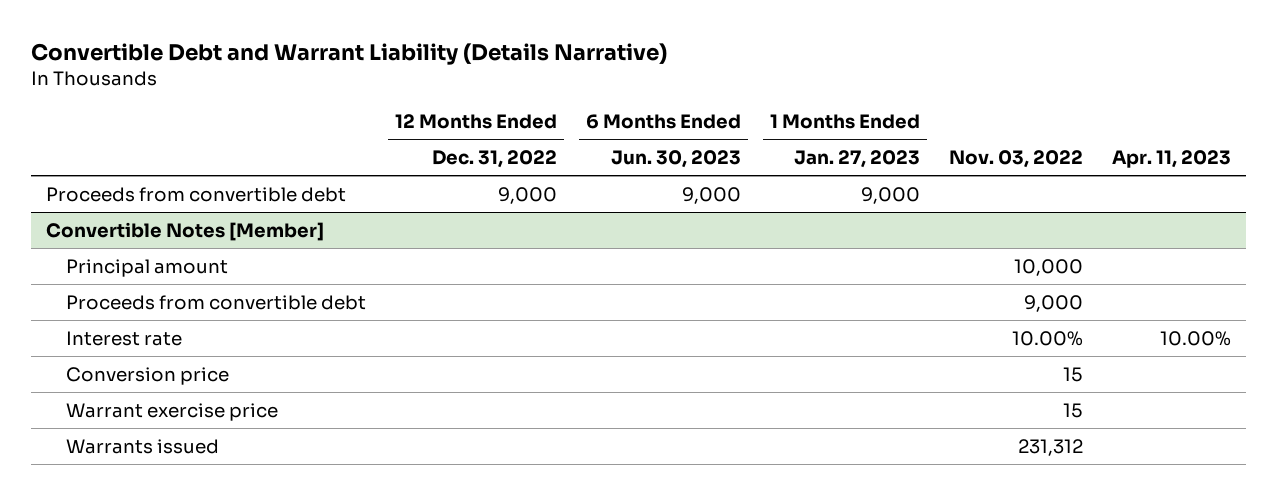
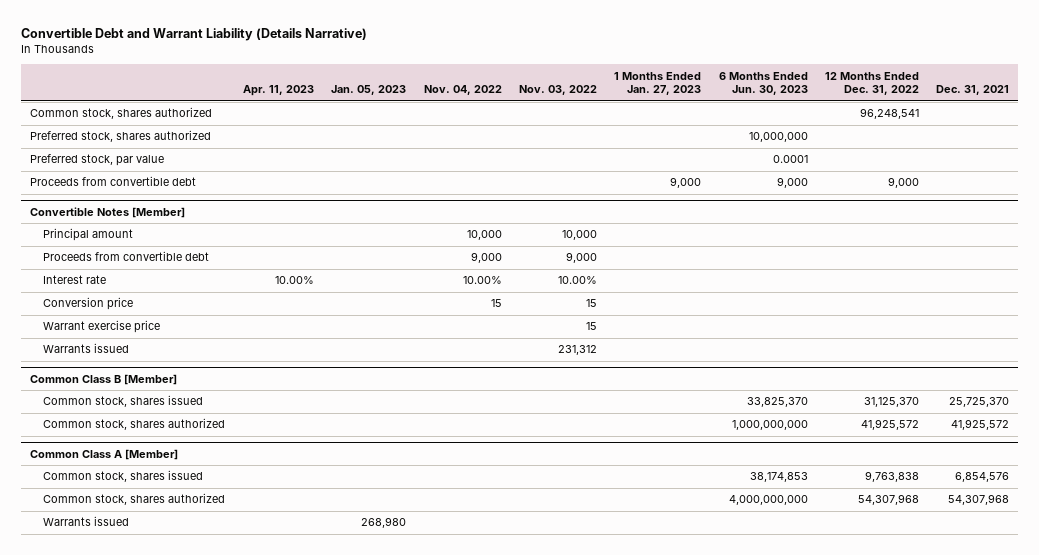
- | 12 Months Ended Dec. 31, 2022 | 6 Months Ended Jun. 30, 2023 | 1 Months Ended Jan. 27, 2023 | Nov. 03, 2022 | Apr. 11, 2023
+ | Apr. 11, 2023 | Jan. 05, 2023 | Nov. 04, 2022 | Nov. 03, 2022 | 1 Months Ended Jan. 27, 2023 | 6 Months Ended Jun. 30, 2023 | 12 Months Ended Dec. 31, 2022 | Dec. 31, 2021
+ Common stock, shares authorized | | | | | | | 96,248,541 |
+ Preferred stock, shares authorized | | | | | | 10,000,000 | |
+ Preferred stock, par value | | | | | | 0.0001 | |
+ Common Class B [Member]
+ Common stock, shares issued | | | | | | 33,825,370 | 31,125,370 | 25,725,370
+ Common stock, shares authorized | | | | | | 1,000,000,000 | 41,925,572 | 41,925,572
+ Common Class A [Member]
+ Common stock, shares issued | | | | | | 38,174,853 | 9,763,838 | 6,854,576
+ Common stock, shares authorized | | | | | | 4,000,000,000 | 54,307,968 | 54,307,968
+ Warrants issued | | 268,980 | | | | | |

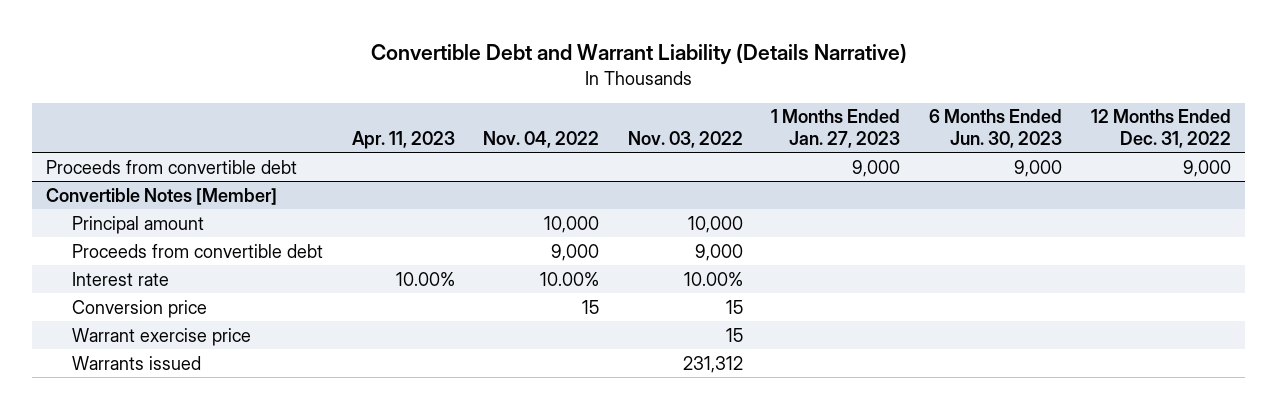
- | Apr. 11, 2023 | Jan. 05, 2023 | Nov. 04, 2022 | Nov. 03, 2022 | 1 Months Ended Jan. 27, 2023 | 6 Months Ended Jun. 30, 2023 | 12 Months Ended Dec. 31, 2022 | Dec. 31, 2021
+ | Apr. 11, 2023 | Nov. 04, 2022 | Nov. 03, 2022 | 1 Months Ended Jan. 27, 2023 | 6 Months Ended Jun. 30, 2023 | 12 Months Ended Dec. 31, 2022
- Common stock, shares authorized | | | | | | | 96,248,541 |
- Preferred stock, shares authorized | | | | | | 10,000,000 | |
- Preferred stock, par value | | | | | | 0.0001 | |
- Common Class B [Member]
- Common stock, shares issued | | | | | | 33,825,370 | 31,125,370 | 25,725,370
- Common stock, shares authorized | | | | | | 1,000,000,000 | 41,925,572 | 41,925,572
- Common Class A [Member]
- Common stock, shares issued | | | | | | 38,174,853 | 9,763,838 | 6,854,576
- Common stock, shares authorized | | | | | | 4,000,000,000 | 54,307,968 | 54,307,968
- Warrants issued | | 268,980 | | | | | |

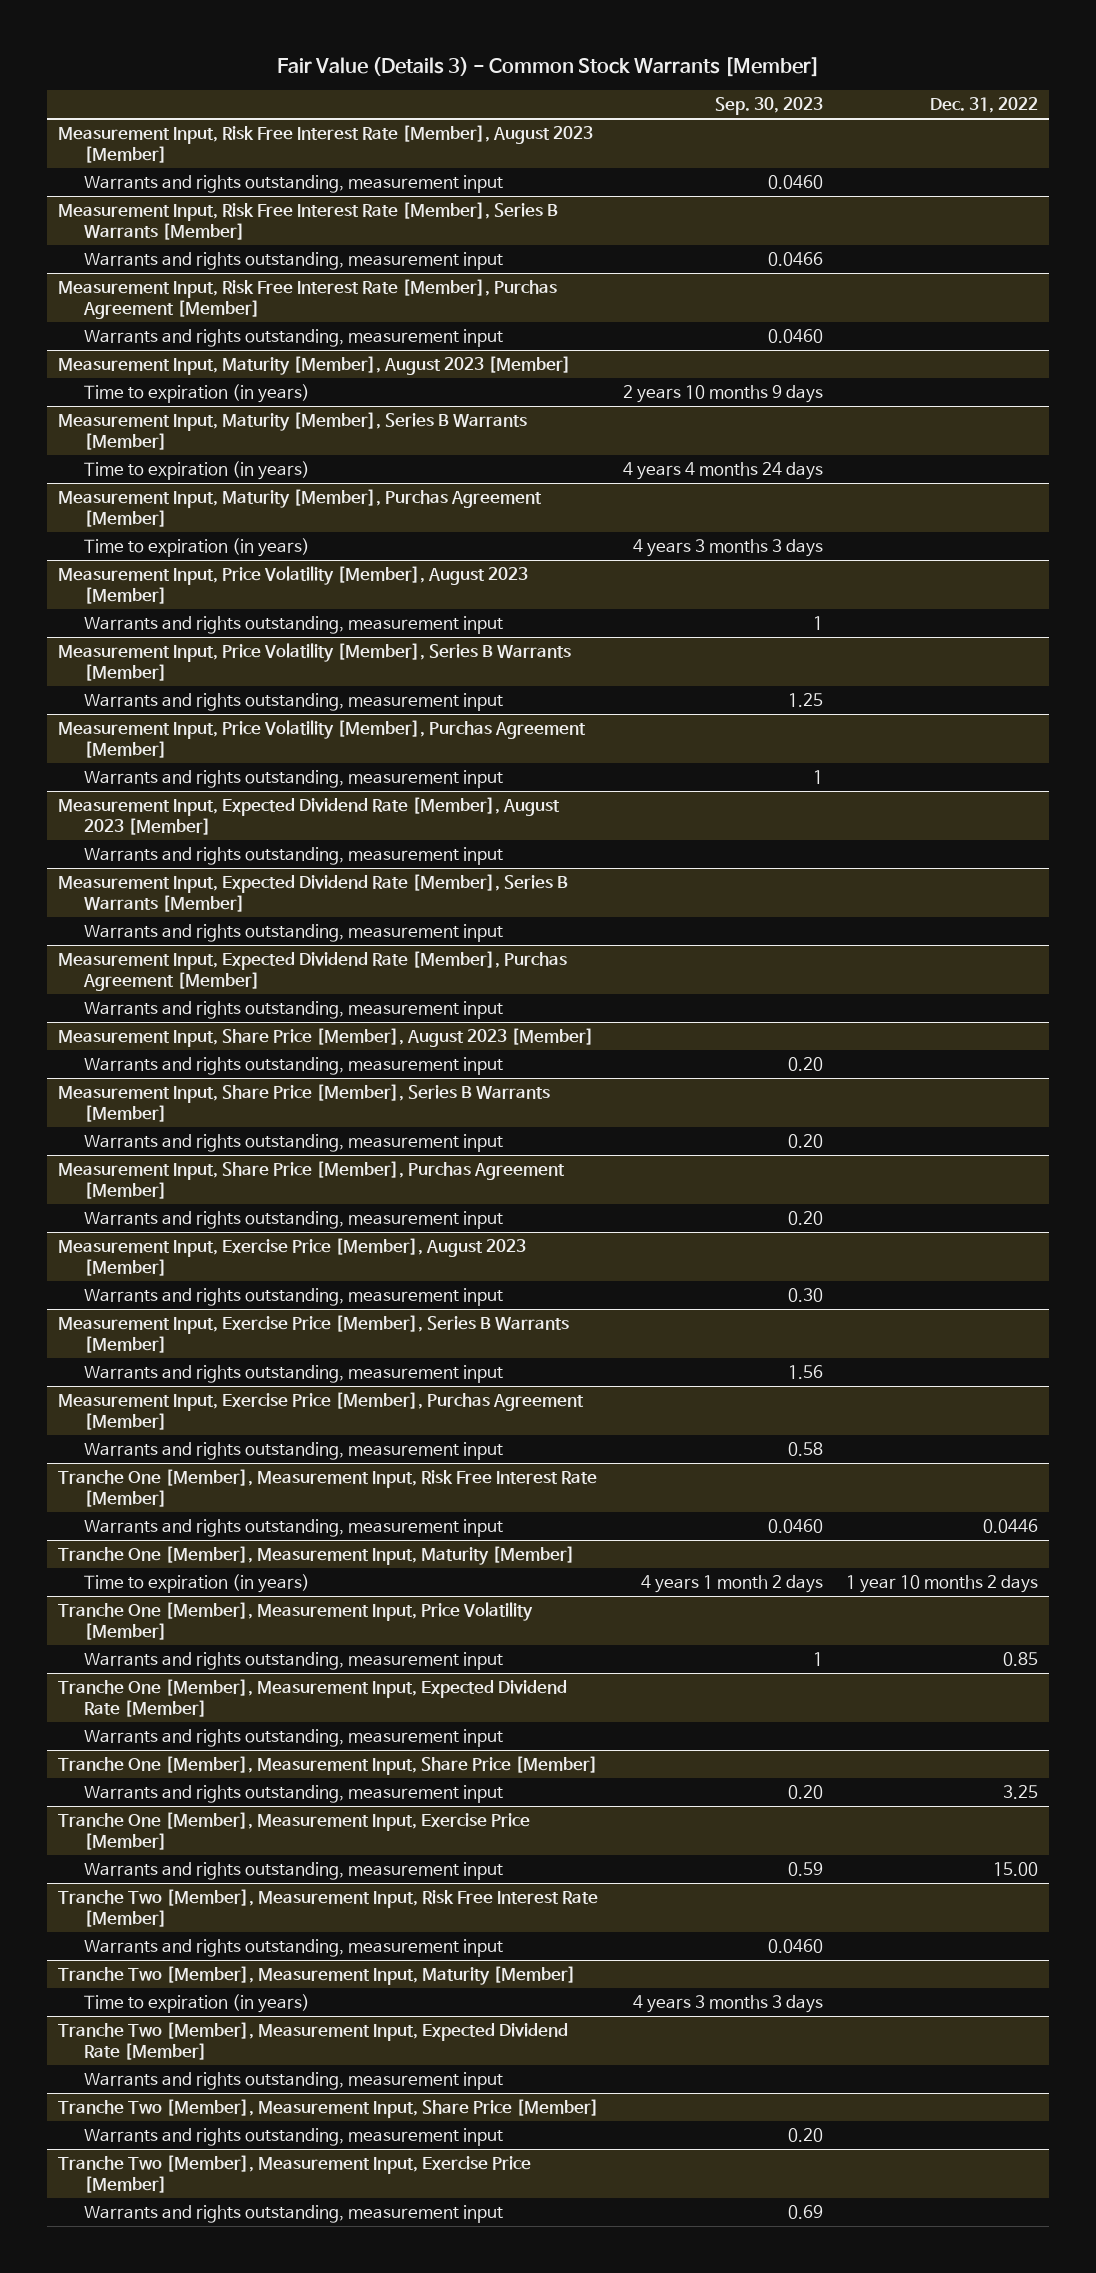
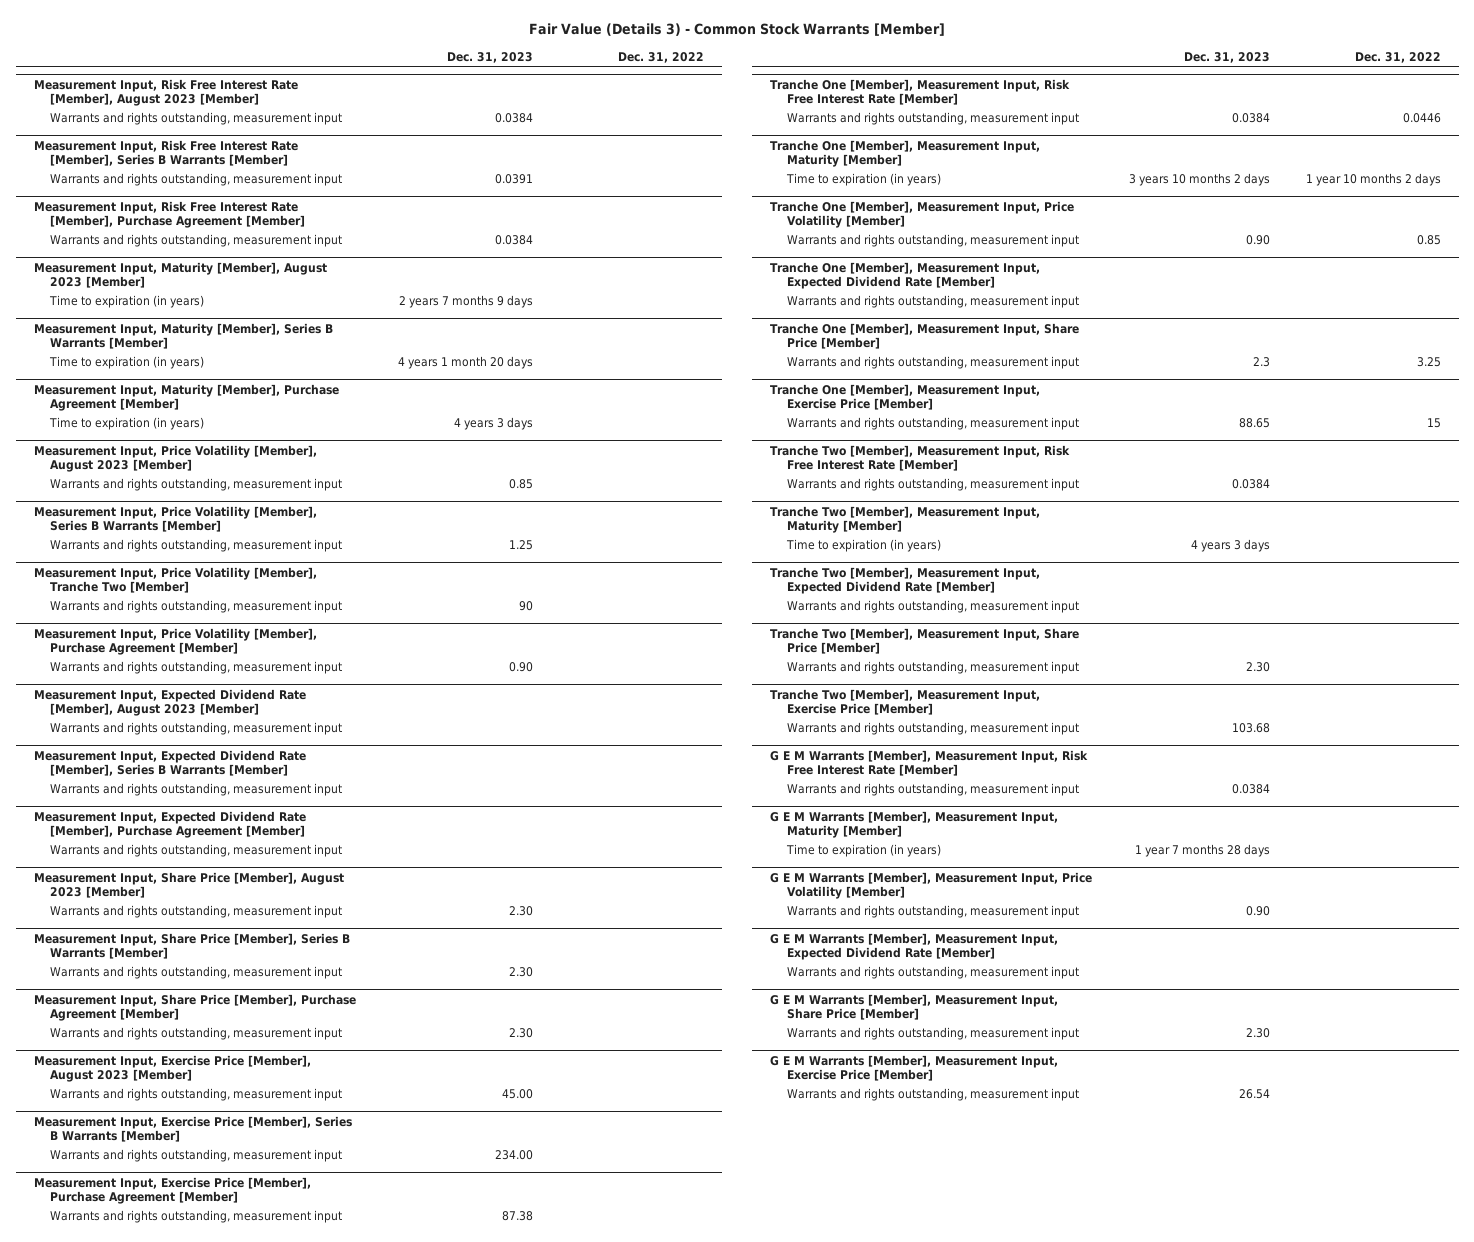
- | Sep. 30, 2023 | Dec. 31, 2022
+ | Dec. 31, 2023 | Dec. 31, 2022
- Measurement Input, Risk Free Interest Rate [Member], Purchas Agreement [Member]
+ Measurement Input, Risk Free Interest Rate [Member], Purchase Agreement [Member]
- Measurement Input, Maturity [Member], Purchas Agreement [Member]
+ Measurement Input, Maturity [Member], Purchase Agreement [Member]
- Measurement Input, Price Volatility [Member], Purchas Agreement [Member]
+ Measurement Input, Price Volatility [Member], Tranche Two [Member]
+ Warrants and rights outstanding, measurement input | 90 |
+ Measurement Input, Price Volatility [Member], Purchase Agreement [Member]
- Measurement Input, Expected Dividend Rate [Member], Purchas Agreement [Member]
+ Measurement Input, Expected Dividend Rate [Member], Purchase Agreement [Member]
- Measurement Input, Share Price [Member], Purchas Agreement [Member]
+ Measurement Input, Share Price [Member], Purchase Agreement [Member]
- Measurement Input, Exercise Price [Member], Purchas Agreement [Member]
+ Measurement Input, Exercise Price [Member], Purchase Agreement [Member]
@ Tranche One [Member], Measurement Input, Exercise Price [Member]
- Warrants and rights outstanding, measurement input | 0.59 | 15.00
+ Warrants and rights outstanding, measurement input | 88.65 | 15
+ G E M Warrants [Member], Measurement Input, Risk Free Interest Rate [Member]
+ Warrants and rights outstanding, measurement input | 0.0384 |
+ G E M Warrants [Member], Measurement Input, Maturity [Member]
+ Time to expiration (in years) | 1 year 7 months 28 days |
+ G E M Warrants [Member], Measurement Input, Price Volatility [Member]
+ Warrants and rights outstanding, measurement input | 0.90 |
+ G E M Warrants [Member], Measurement Input, Expected Dividend Rate [Member]
+ Warrants and rights outstanding, measurement input
+ G E M Warrants [Member], Measurement Input, Share Price [Member]
+ Warrants and rights outstanding, measurement input | 2.30 |
+ G E M Warrants [Member], Measurement Input, Exercise Price [Member]
+ Warrants and rights outstanding, measurement input | 26.54 |

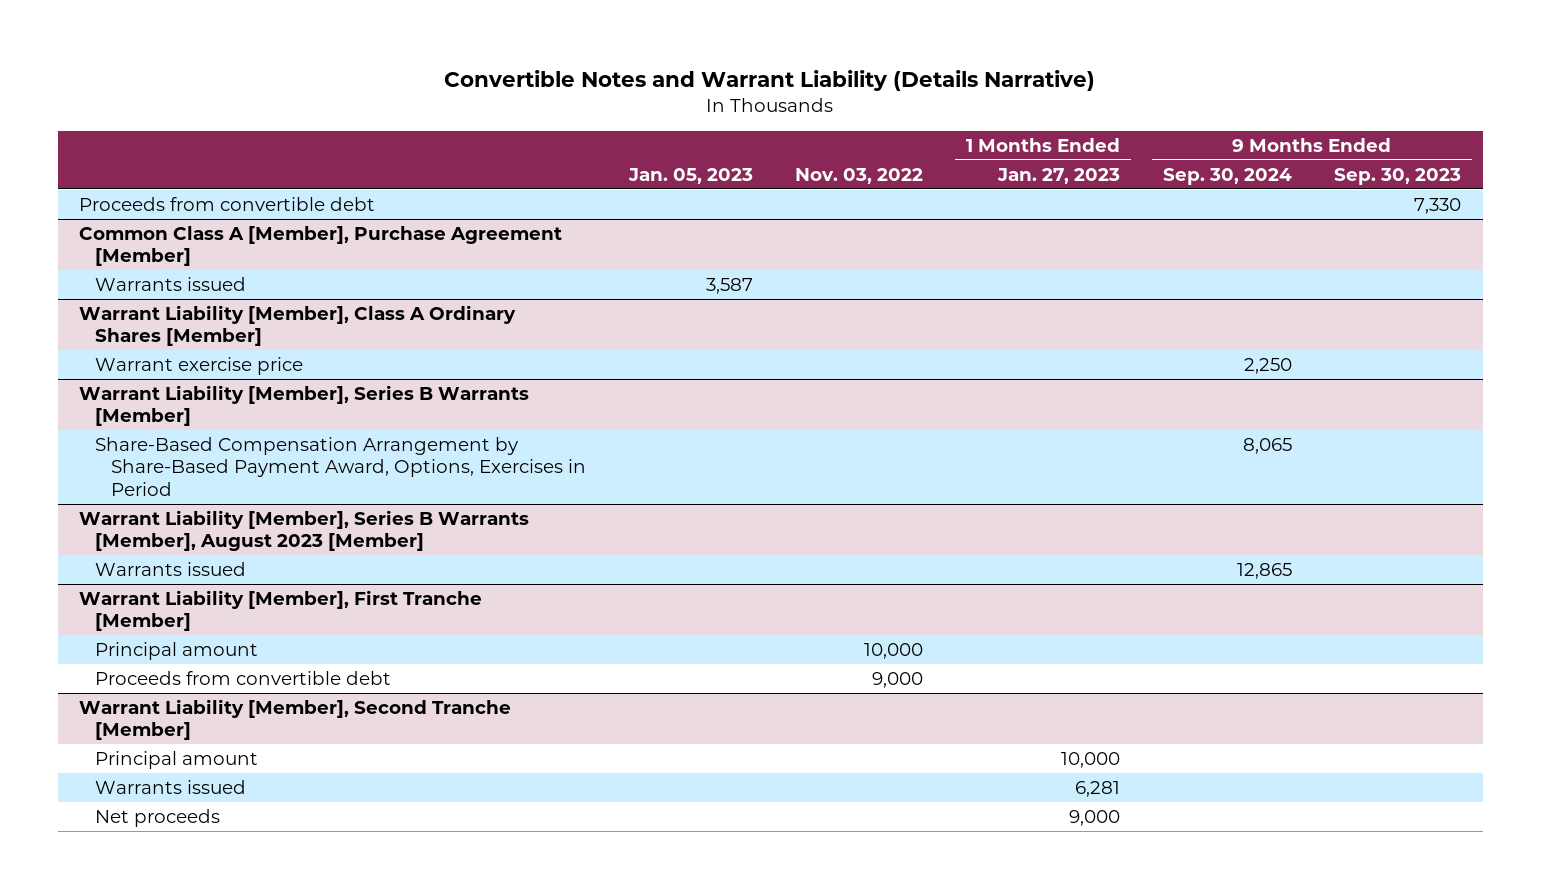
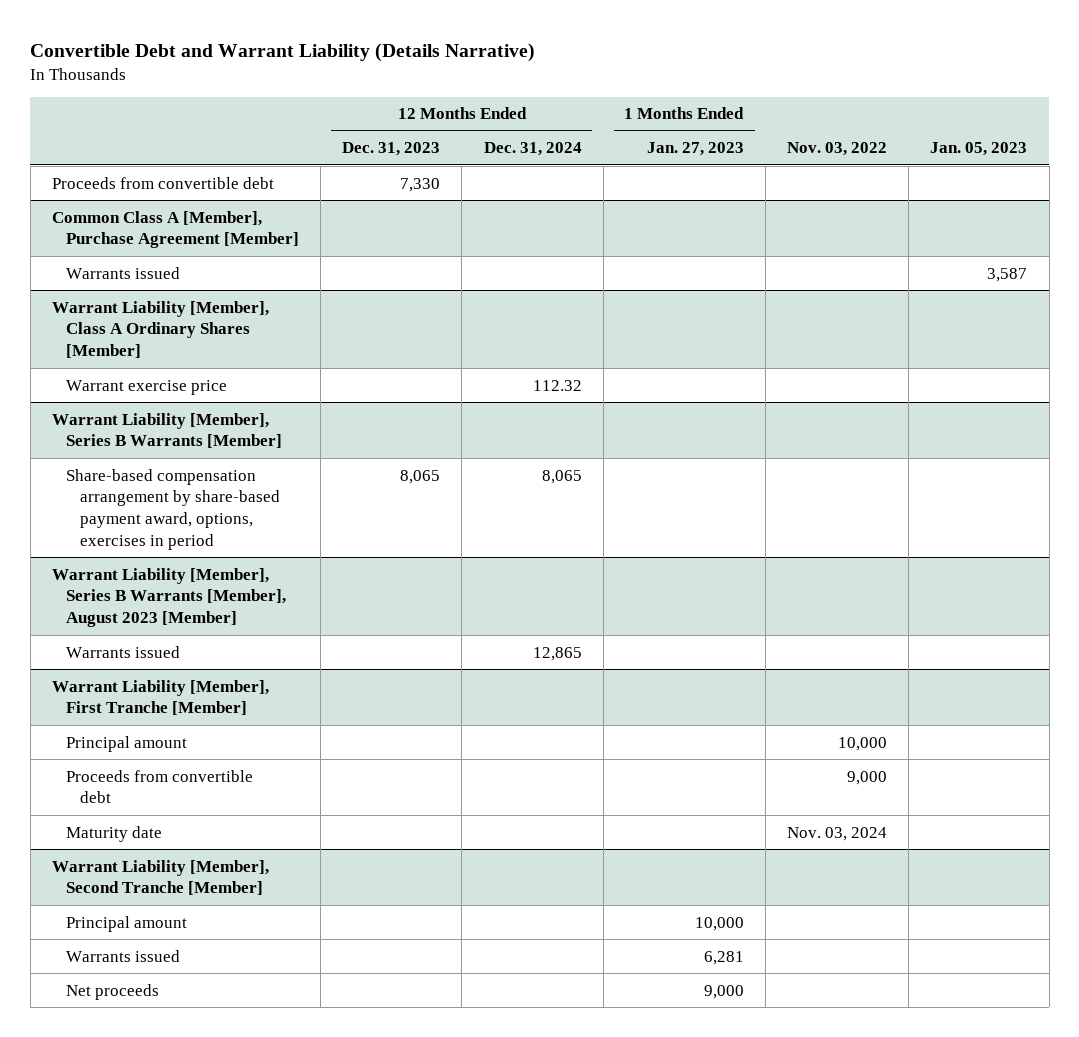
- Convertible Notes and Warrant Liability (Details Narrative)
+ Convertible Debt and Warrant Liability (Details Narrative)
- | Jan. 05, 2023 | Nov. 03, 2022 | 1 Months Ended Jan. 27, 2023 | 9 Months Ended Sep. 30, 2024 | 9 Months Ended Sep. 30, 2023
+ | 12 Months Ended Dec. 31, 2023 | 12 Months Ended Dec. 31, 2024 | 1 Months Ended Jan. 27, 2023 | Nov. 03, 2022 | Jan. 05, 2023
@ Warrant Liability [Member], Series B Warrants [Member]
- Share-Based Compensation Arrangement by Share-Based Payment Award, Options, Exercises in Period | | | | 8,065 |
+ Share-based compensation arrangement by share-based payment award, options, exercises in period | 8,065 | 8,065 | | |
@ Warrant Liability [Member], First Tranche [Member]
+ Maturity date | | | | Nov. 03, 2024 |

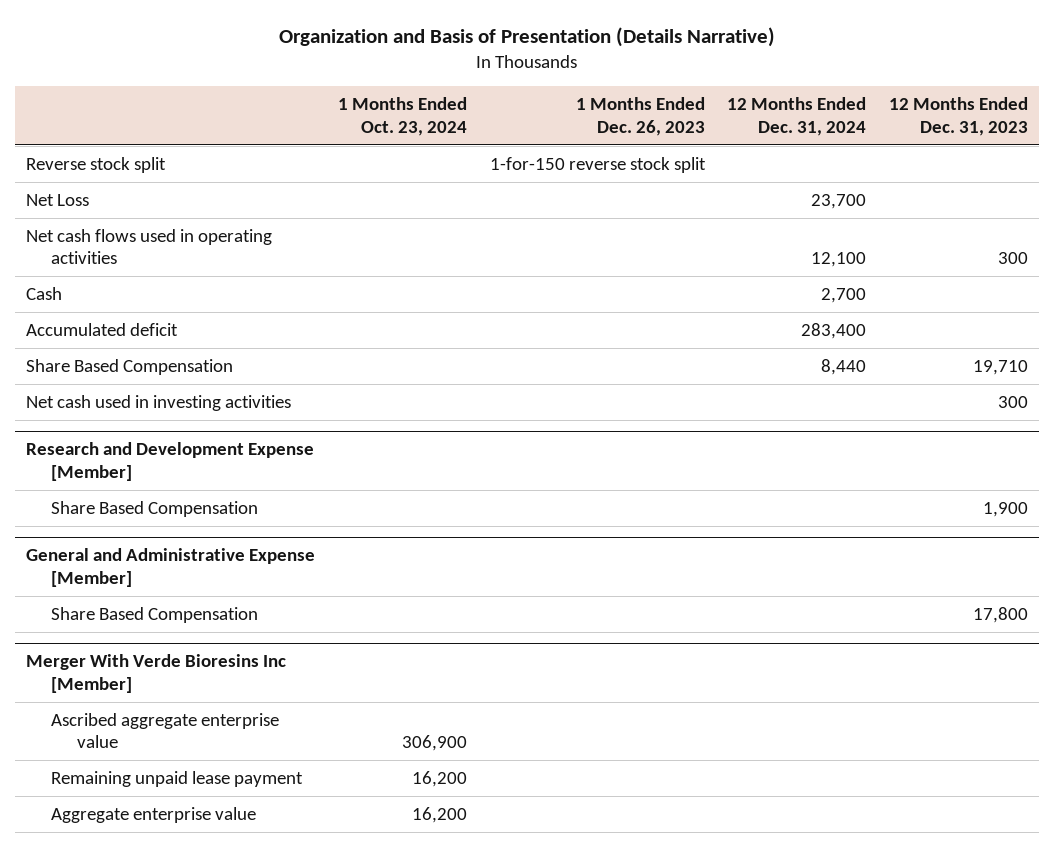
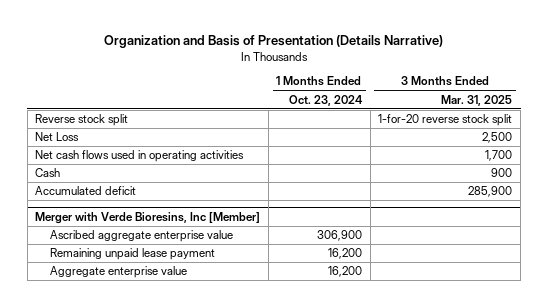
- | 1 Months Ended Oct. 23, 2024 | 1 Months Ended Dec. 26, 2023 | 12 Months Ended Dec. 31, 2024 | 12 Months Ended Dec. 31, 2023
+ | 1 Months Ended Oct. 23, 2024 | 3 Months Ended Mar. 31, 2025
- Share Based Compensation | | | 8,440 | 19,710
- Net cash used in investing activities | | | | 300
- Research and Development Expense [Member]
- Share Based Compensation | | | | 1,900
- General and Administrative Expense [Member]
- Share Based Compensation | | | | 17,800
- Merger With Verde Bioresins Inc [Member]
+ Merger with Verde Bioresins, Inc [Member]

